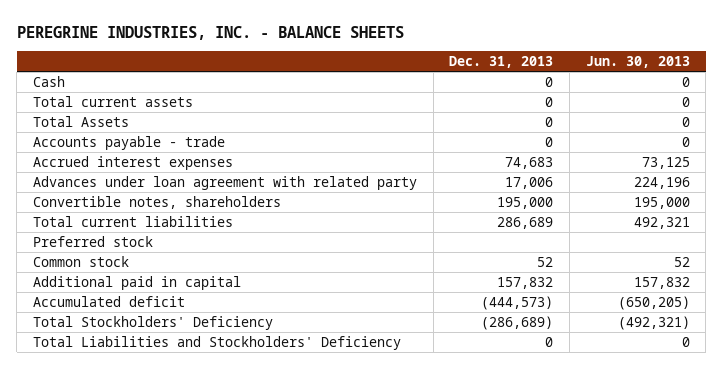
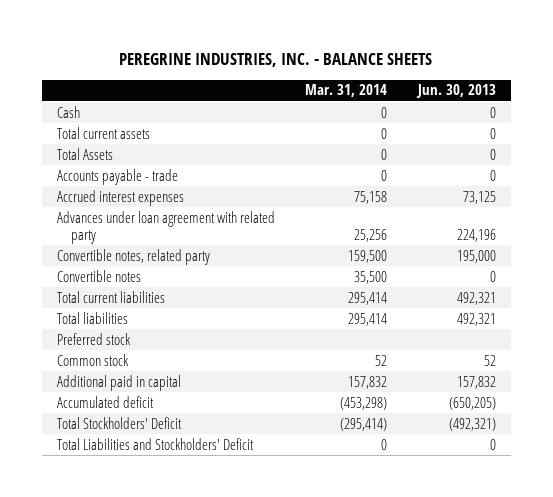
- | Dec. 31, 2013 | Jun. 30, 2013
+ | Mar. 31, 2014 | Jun. 30, 2013
- Convertible notes, shareholders | 195,000 | 195,000
+ Convertible notes, related party | 159,500 | 195,000
+ Convertible notes | 35,500 | 0
+ Total liabilities | 295,414 | 492,321
- Total Stockholders' Deficiency | (286,689) | (492,321)
- Total Liabilities and Stockholders' Deficiency | 0 | 0
+ Total Stockholders' Deficit | (295,414) | (492,321)
+ Total Liabilities and Stockholders' Deficit | 0 | 0

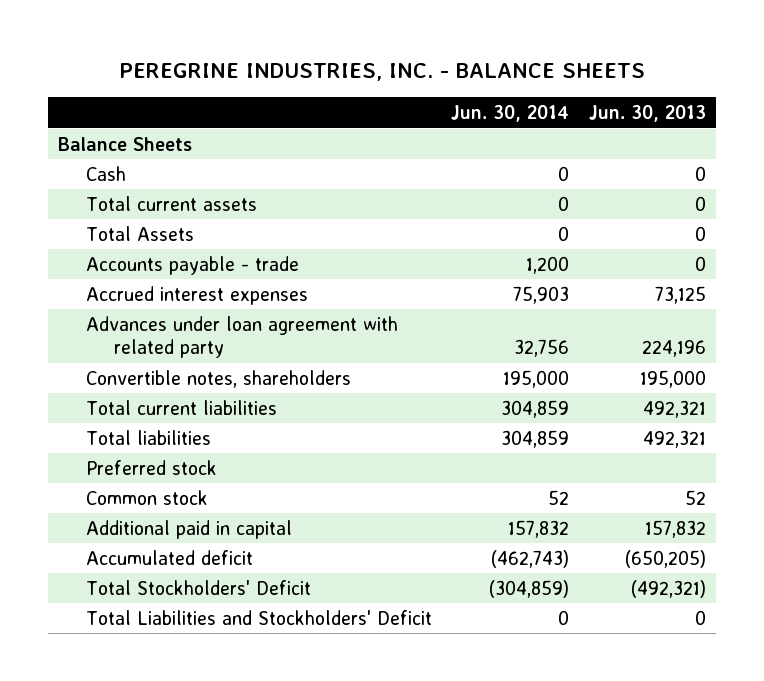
- | Mar. 31, 2014 | Jun. 30, 2013
+ | Jun. 30, 2014 | Jun. 30, 2013
+ Balance Sheets
- Convertible notes, related party | 159,500 | 195,000
- Convertible notes | 35,500 | 0
+ Convertible notes, shareholders | 195,000 | 195,000

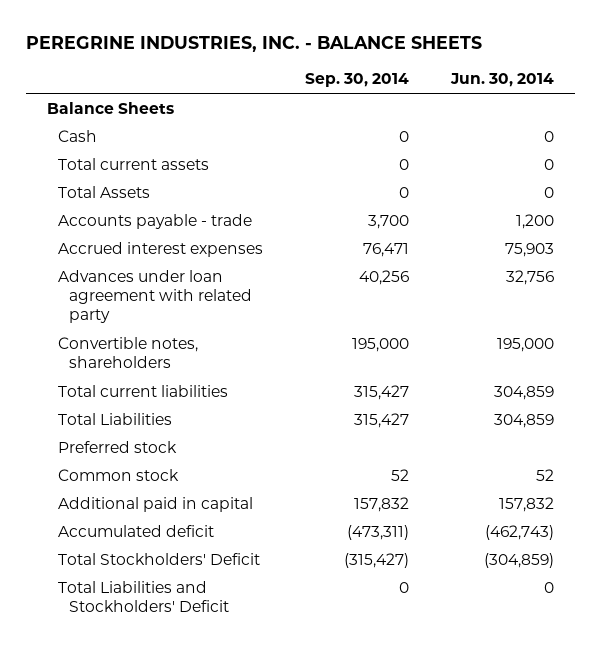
- | Jun. 30, 2014 | Jun. 30, 2013
+ | Sep. 30, 2014 | Jun. 30, 2014
- Total liabilities | 304,859 | 492,321
+ Total Liabilities | 315,427 | 304,859

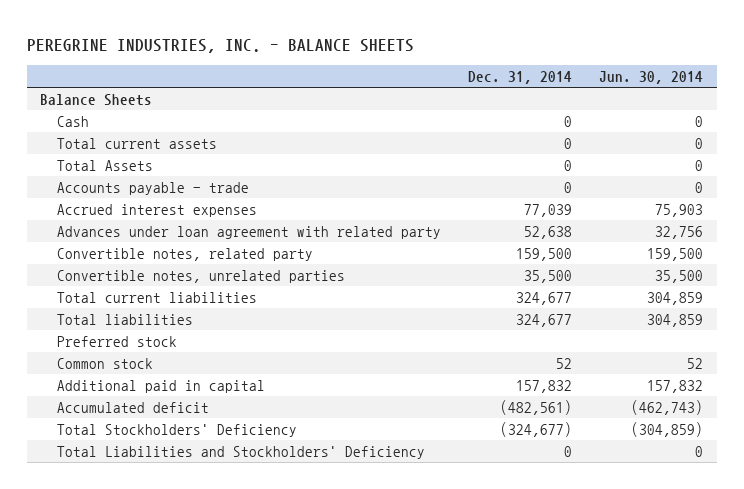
- | Sep. 30, 2014 | Jun. 30, 2014
+ | Dec. 31, 2014 | Jun. 30, 2014
- Accounts payable - trade | 3,700 | 1,200
+ Accounts payable - trade | 0 | 0
- Convertible notes, shareholders | 195,000 | 195,000
+ Convertible notes, related party | 159,500 | 159,500
+ Convertible notes, unrelated parties | 35,500 | 35,500
- Total Liabilities | 315,427 | 304,859
+ Total liabilities | 324,677 | 304,859
- Total Stockholders' Deficit | (315,427) | (304,859)
- Total Liabilities and Stockholders' Deficit | 0 | 0
+ Total Stockholders' Deficiency | (324,677) | (304,859)
+ Total Liabilities and Stockholders' Deficiency | 0 | 0

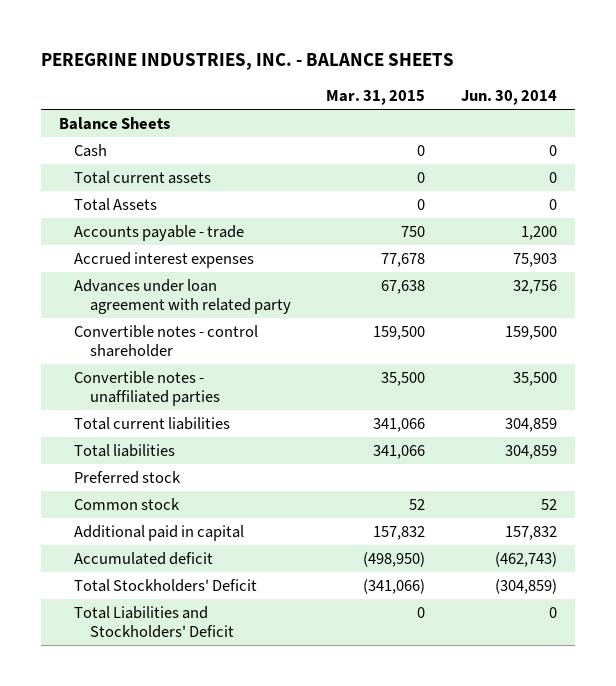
- | Dec. 31, 2014 | Jun. 30, 2014
+ | Mar. 31, 2015 | Jun. 30, 2014
- Accounts payable - trade | 0 | 0
+ Accounts payable - trade | 750 | 1,200
- Convertible notes, related party | 159,500 | 159,500
- Convertible notes, unrelated parties | 35,500 | 35,500
+ Convertible notes - control shareholder | 159,500 | 159,500
+ Convertible notes - unaffiliated parties | 35,500 | 35,500
- Total Stockholders' Deficiency | (324,677) | (304,859)
- Total Liabilities and Stockholders' Deficiency | 0 | 0
+ Total Stockholders' Deficit | (341,066) | (304,859)
+ Total Liabilities and Stockholders' Deficit | 0 | 0

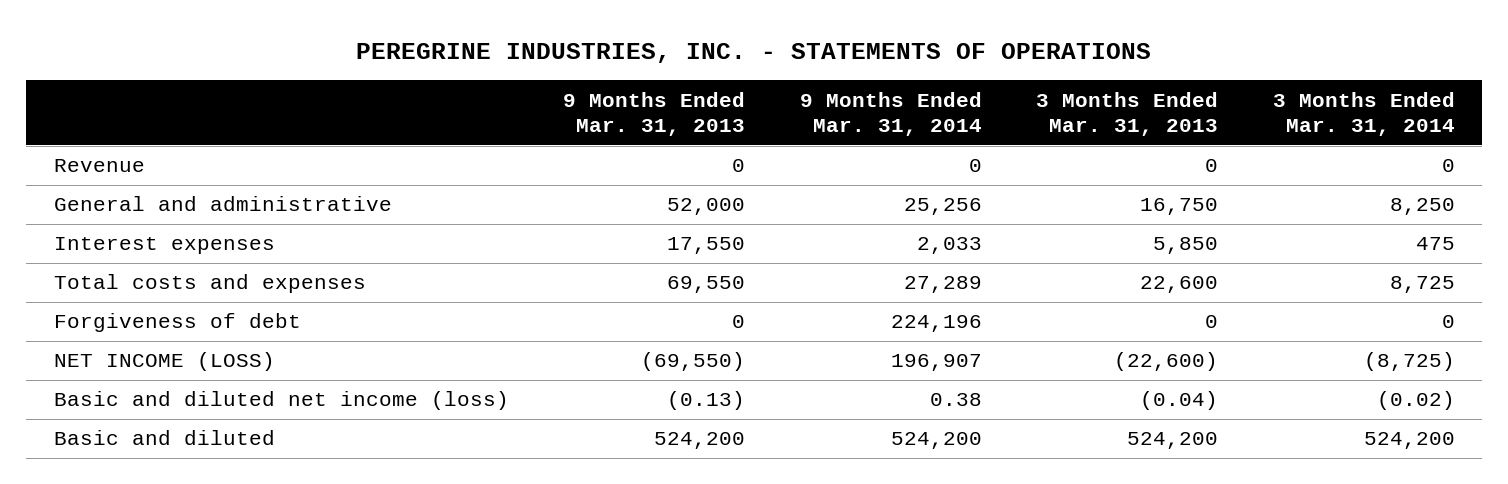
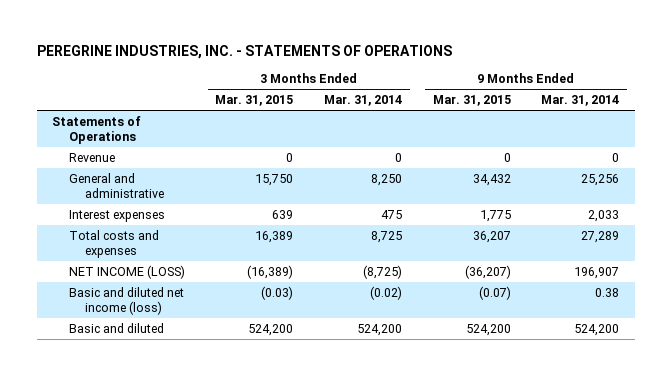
- | 9 Months Ended Mar. 31, 2013 | 9 Months Ended Mar. 31, 2014 | 3 Months Ended Mar. 31, 2013 | 3 Months Ended Mar. 31, 2014
+ | 3 Months Ended Mar. 31, 2015 | 3 Months Ended Mar. 31, 2014 | 9 Months Ended Mar. 31, 2015 | 9 Months Ended Mar. 31, 2014
+ Statements of Operations
- Forgiveness of debt | 0 | 224,196 | 0 | 0

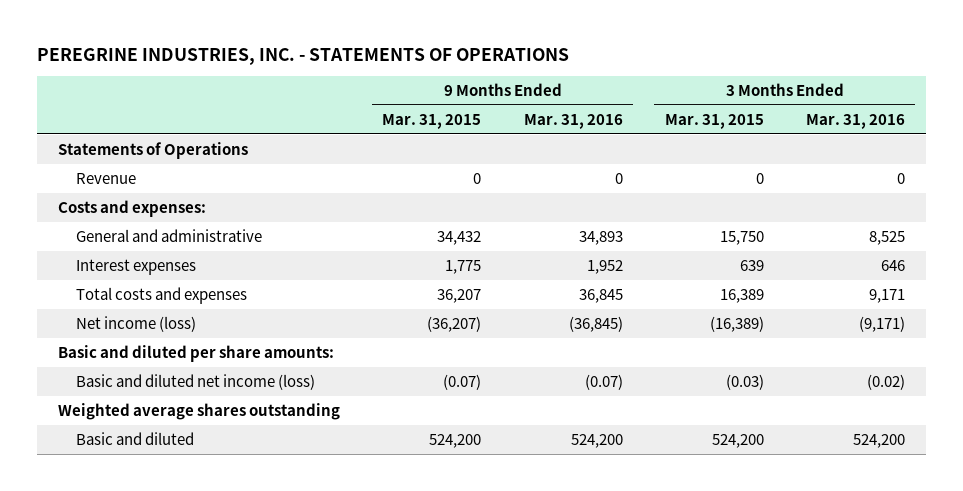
- | 3 Months Ended Mar. 31, 2015 | 3 Months Ended Mar. 31, 2014 | 9 Months Ended Mar. 31, 2015 | 9 Months Ended Mar. 31, 2014
+ | 9 Months Ended Mar. 31, 2015 | 9 Months Ended Mar. 31, 2016 | 3 Months Ended Mar. 31, 2015 | 3 Months Ended Mar. 31, 2016
+ Costs and expenses:
- NET INCOME (LOSS) | (16,389) | (8,725) | (36,207) | 196,907
+ Net income (loss) | (36,207) | (36,845) | (16,389) | (9,171)
+ Basic and diluted per share amounts:
+ Weighted average shares outstanding

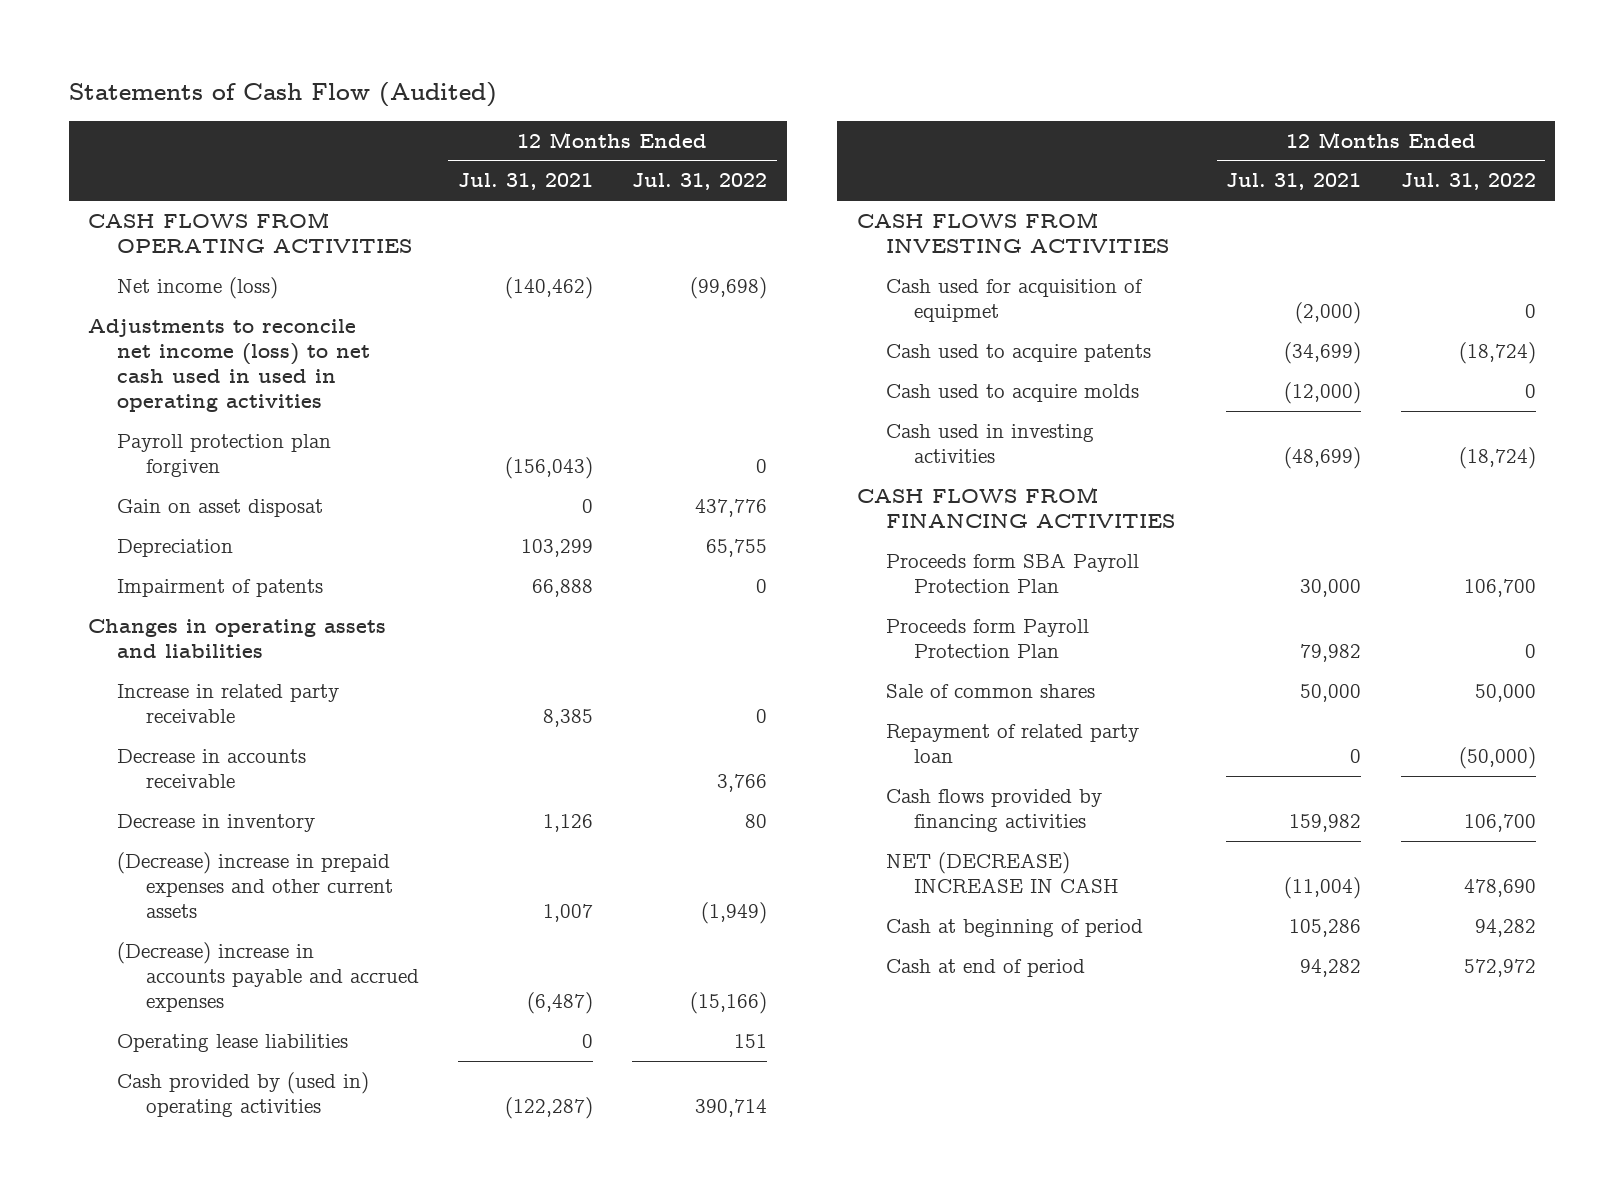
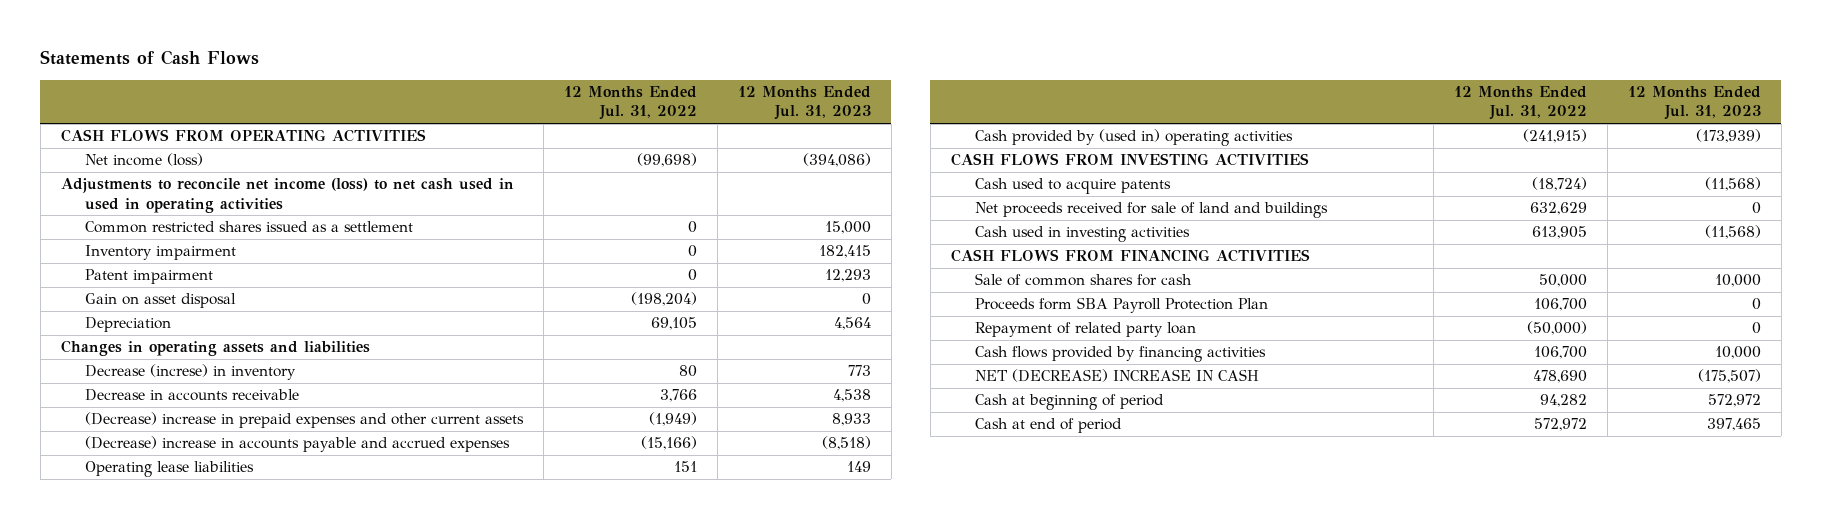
- Statements of Cash Flow (Audited)
+ Statements of Cash Flows
- | 12 Months Ended Jul. 31, 2021 | 12 Months Ended Jul. 31, 2022
+ | 12 Months Ended Jul. 31, 2022 | 12 Months Ended Jul. 31, 2023
- Payroll protection plan forgiven | (156,043) | 0
- Gain on asset disposat | 0 | 437,776
- Depreciation | 103,299 | 65,755
- Impairment of patents | 66,888 | 0
+ Common restricted shares issued as a settlement | 0 | 15,000
+ Inventory impairment | 0 | 182,415
+ Patent impairment | 0 | 12,293
+ Gain on asset disposal | (198,204) | 0
+ Depreciation | 69,105 | 4,564
- Increase in related party receivable | 8,385 | 0
+ Decrease (increse) in inventory | 80 | 773
- Decrease in inventory | 1,126 | 80
- Cash provided by (used in) operating activities | (122,287) | 390,714
+ Cash provided by (used in) operating activities | (241,915) | (173,939)
- Cash used for acquisition of equipmet | (2,000) | 0
- Cash used to acquire molds | (12,000) | 0
- Cash used in investing activities | (48,699) | (18,724)
+ Net proceeds received for sale of land and buildings | 632,629 | 0
+ Cash used in investing activities | 613,905 | (11,568)
+ Sale of common shares for cash | 50,000 | 10,000
- Proceeds form Payroll Protection Plan | 79,982 | 0
- Sale of common shares | 50,000 | 50,000

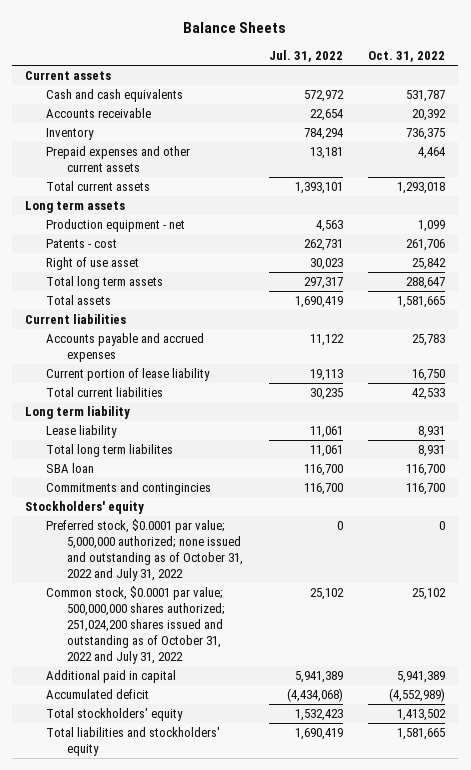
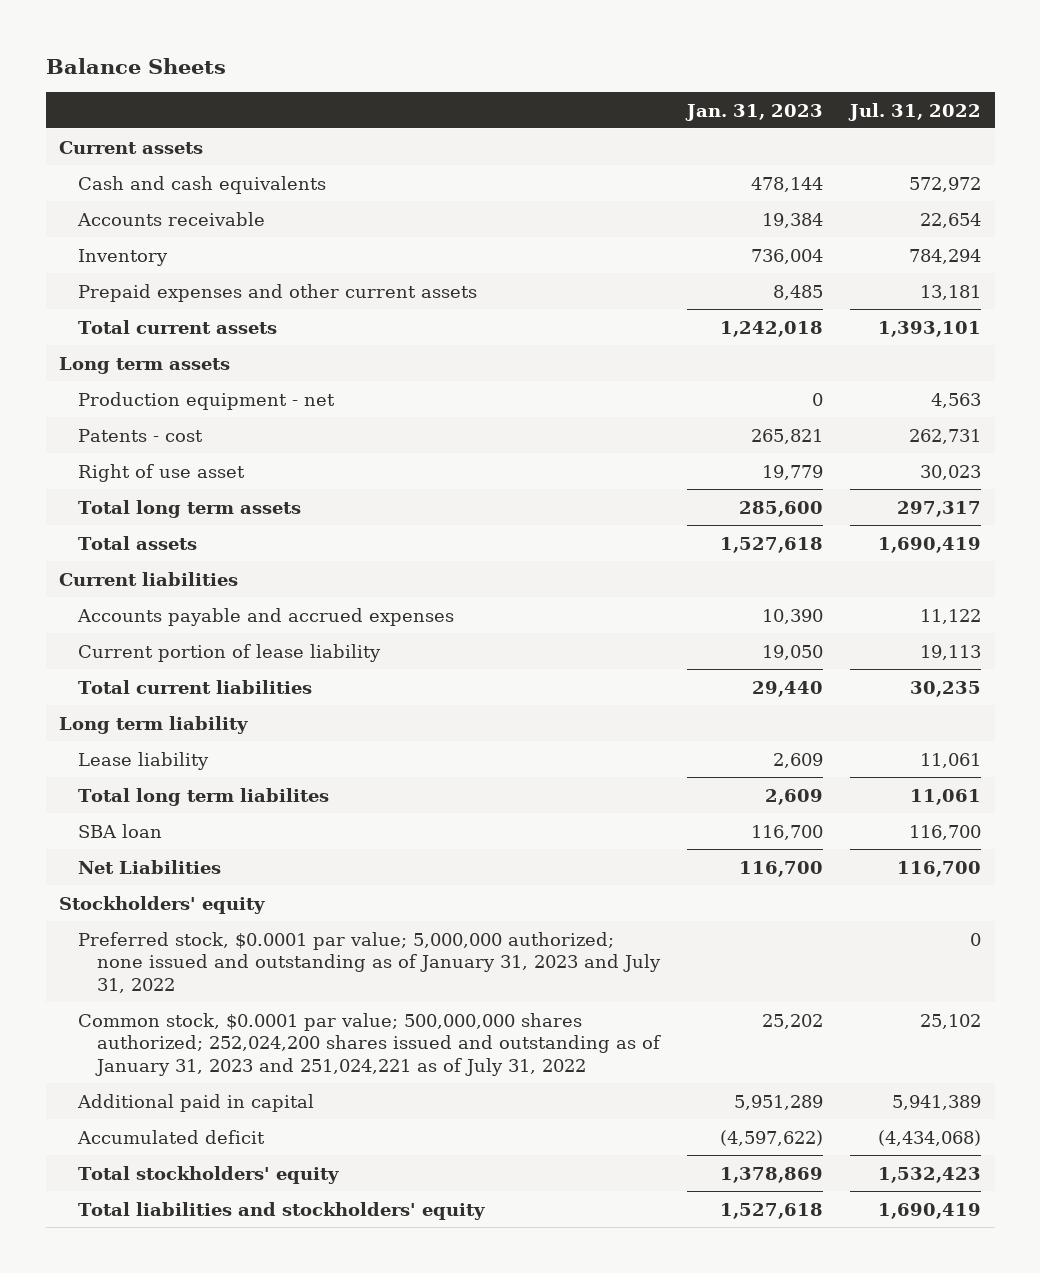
- | Jul. 31, 2022 | Oct. 31, 2022
+ | Jan. 31, 2023 | Jul. 31, 2022
- Commitments and contingincies | 116,700 | 116,700
+ Net Liabilities | 116,700 | 116,700
- Preferred stock, $0.0001 par value; 5,000,000 authorized; none issued and outstanding as of October 31, 2022 and July 31, 2022 | 0 | 0
- Common stock, $0.0001 par value; 500,000,000 shares authorized; 251,024,200 shares issued and outstanding as of October 31, 2022 and July 31, 2022 | 25,102 | 25,102
+ Preferred stock, $0.0001 par value; 5,000,000 authorized; none issued and outstanding as of January 31, 2023 and July 31, 2022 | | 0
+ Common stock, $0.0001 par value; 500,000,000 shares authorized; 252,024,200 shares issued and outstanding as of January 31, 2023 and 251,024,221 as of July 31, 2022 | 25,202 | 25,102

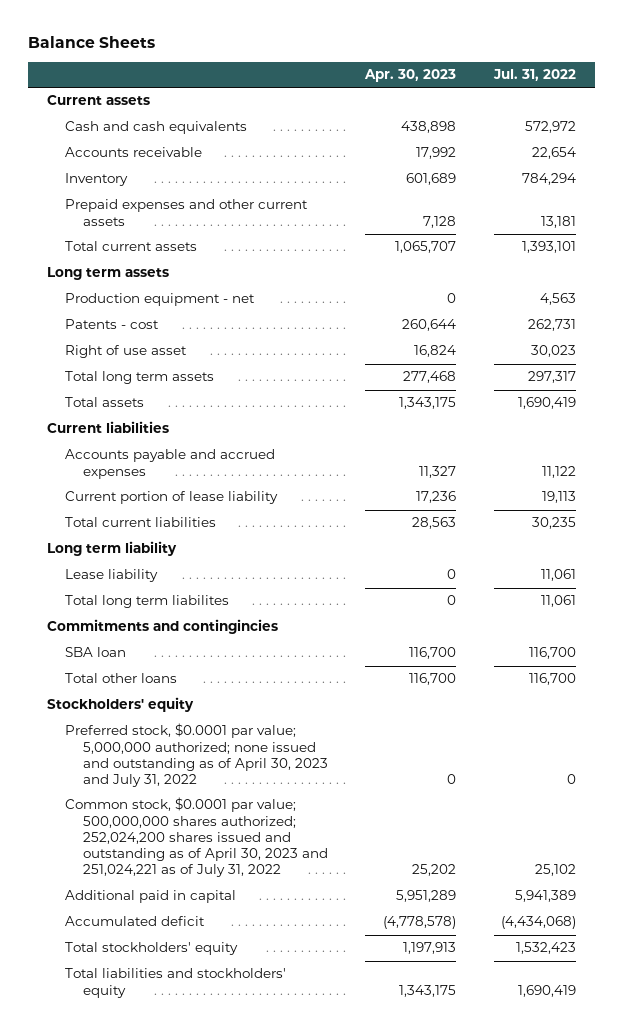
- | Jan. 31, 2023 | Jul. 31, 2022
+ | Apr. 30, 2023 | Jul. 31, 2022
+ Commitments and contingincies
- Net Liabilities | 116,700 | 116,700
+ Total other loans | 116,700 | 116,700
- Preferred stock, $0.0001 par value; 5,000,000 authorized; none issued and outstanding as of January 31, 2023 and July 31, 2022 | | 0
- Common stock, $0.0001 par value; 500,000,000 shares authorized; 252,024,200 shares issued and outstanding as of January 31, 2023 and 251,024,221 as of July 31, 2022 | 25,202 | 25,102
+ Preferred stock, $0.0001 par value; 5,000,000 authorized; none issued and outstanding as of April 30, 2023 and July 31, 2022 | 0 | 0
+ Common stock, $0.0001 par value; 500,000,000 shares authorized; 252,024,200 shares issued and outstanding as of April 30, 2023 and 251,024,221 as of July 31, 2022 | 25,202 | 25,102

